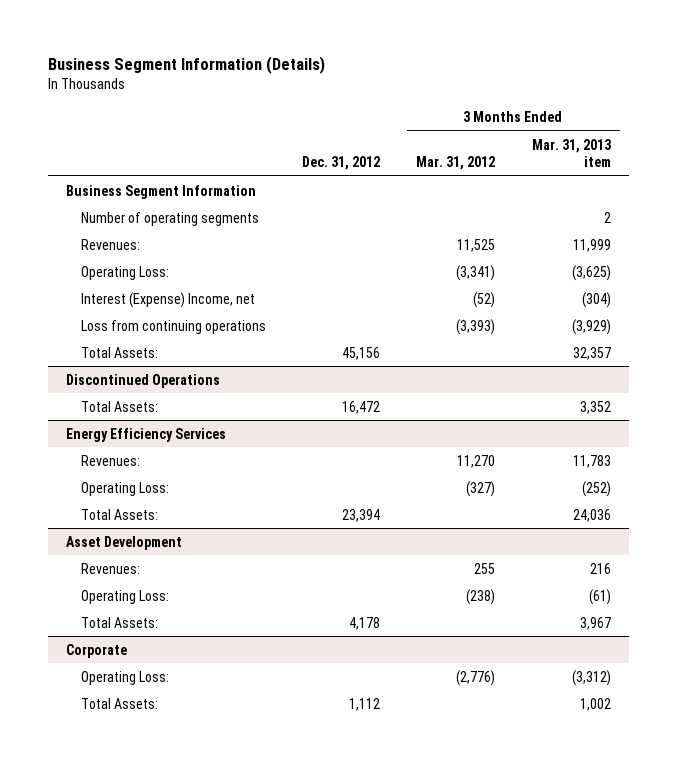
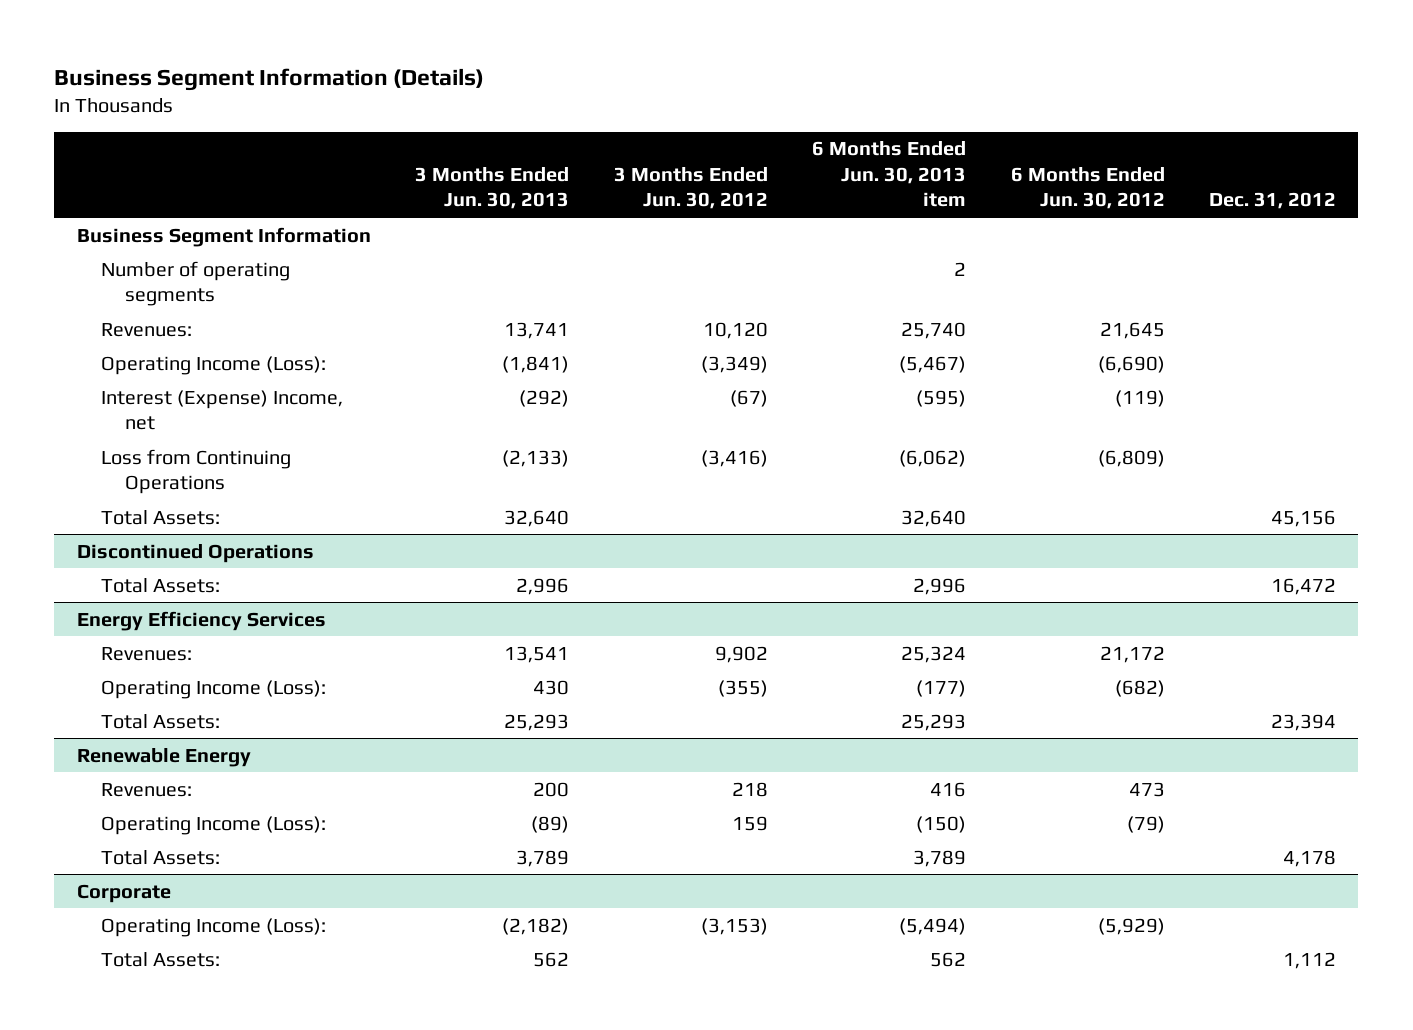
- | Dec. 31, 2012 | 3 Months Ended Mar. 31, 2012 | 3 Months Ended Mar. 31, 2013 item
+ | 3 Months Ended Jun. 30, 2013 | 3 Months Ended Jun. 30, 2012 | 6 Months Ended Jun. 30, 2013 item | 6 Months Ended Jun. 30, 2012 | Dec. 31, 2012
- Operating Loss: | | (3,341) | (3,625)
+ Operating Income (Loss): | (1,841) | (3,349) | (5,467) | (6,690) |
- Loss from continuing operations | | (3,393) | (3,929)
+ Loss from Continuing Operations | (2,133) | (3,416) | (6,062) | (6,809) |
@ Energy Efficiency Services
- Operating Loss: | | (327) | (252)
+ Operating Income (Loss): | 430 | (355) | (177) | (682) |
- Asset Development
+ Renewable Energy
- Operating Loss: | | (238) | (61)
+ Operating Income (Loss): | (89) | 159 | (150) | (79) |
@ Corporate
- Operating Loss: | | (2,776) | (3,312)
+ Operating Income (Loss): | (2,182) | (3,153) | (5,494) | (5,929) |

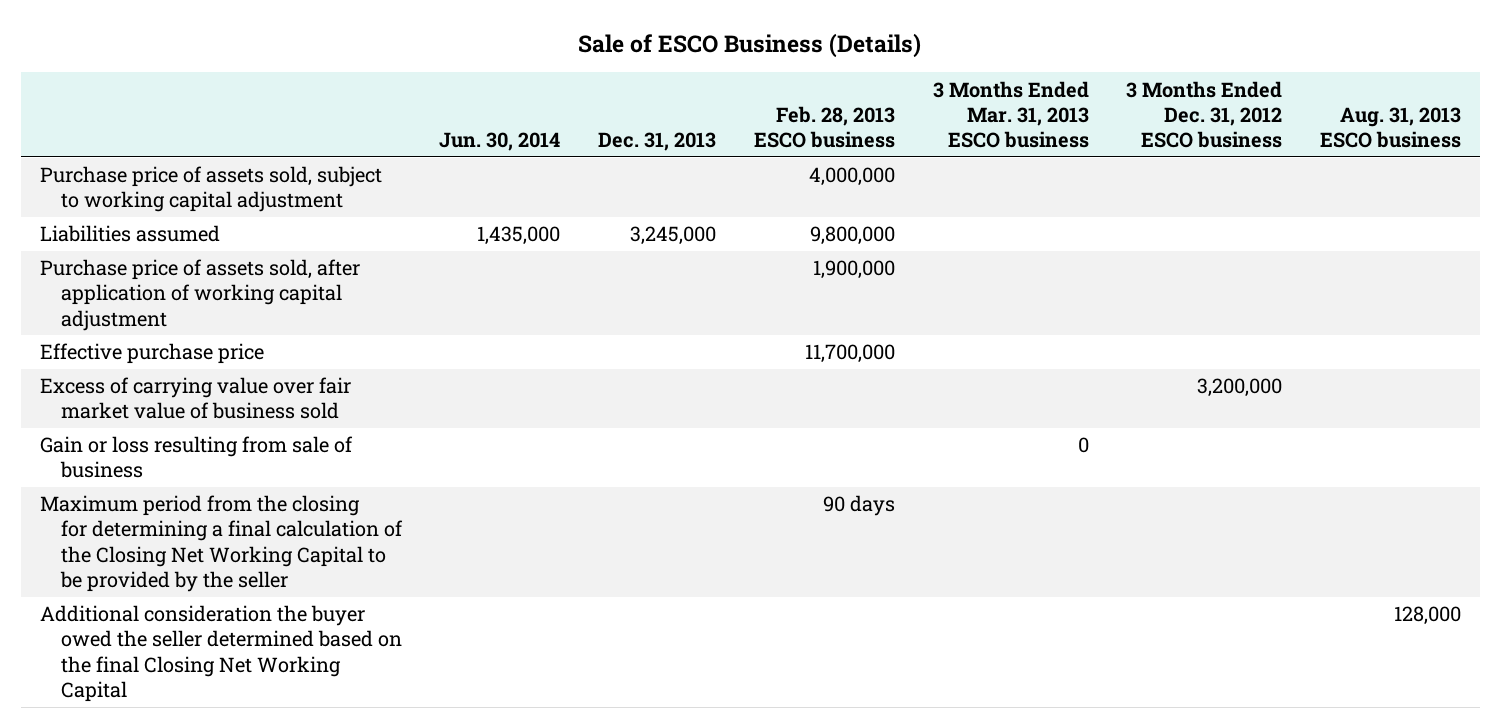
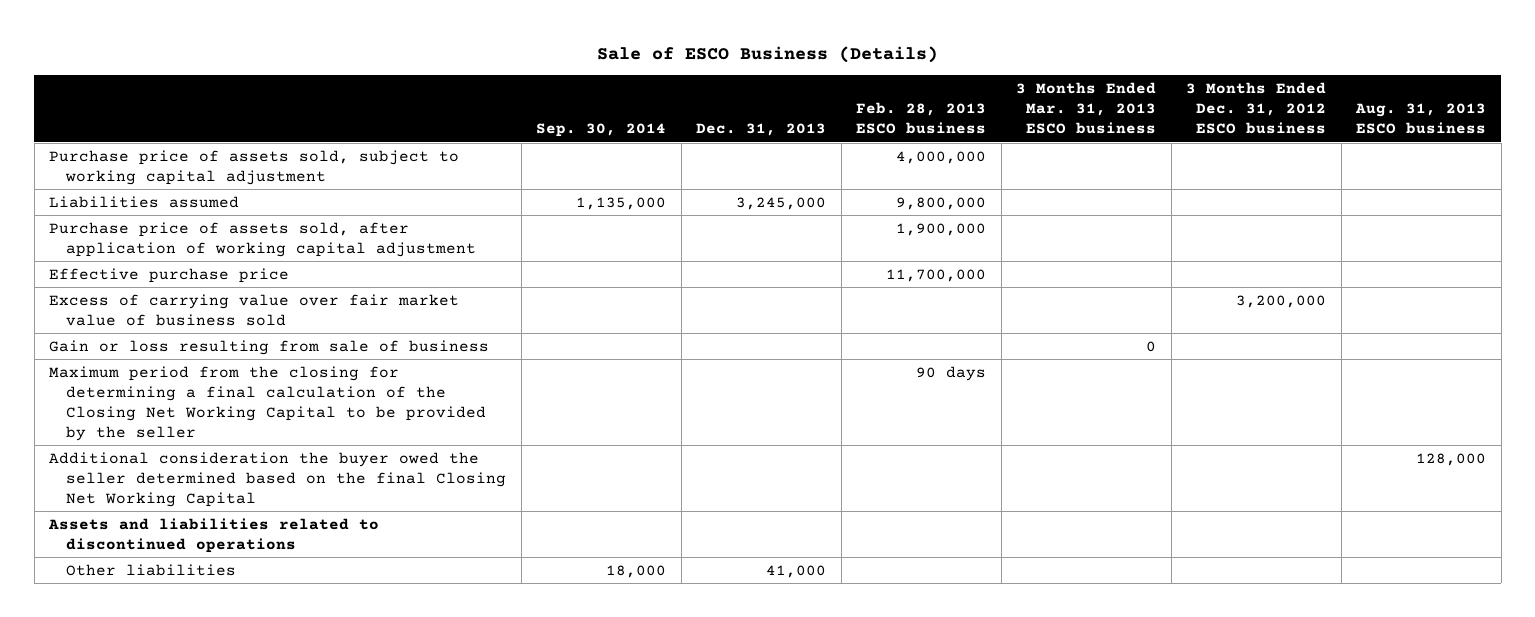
- | Jun. 30, 2014 | Dec. 31, 2013 | Feb. 28, 2013 ESCO business | 3 Months Ended Mar. 31, 2013 ESCO business | 3 Months Ended Dec. 31, 2012 ESCO business | Aug. 31, 2013 ESCO business
+ | Sep. 30, 2014 | Dec. 31, 2013 | Feb. 28, 2013 ESCO business | 3 Months Ended Mar. 31, 2013 ESCO business | 3 Months Ended Dec. 31, 2012 ESCO business | Aug. 31, 2013 ESCO business
+ Assets and liabilities related to discontinued operations
+ Other liabilities | 18,000 | 41,000 | | | |

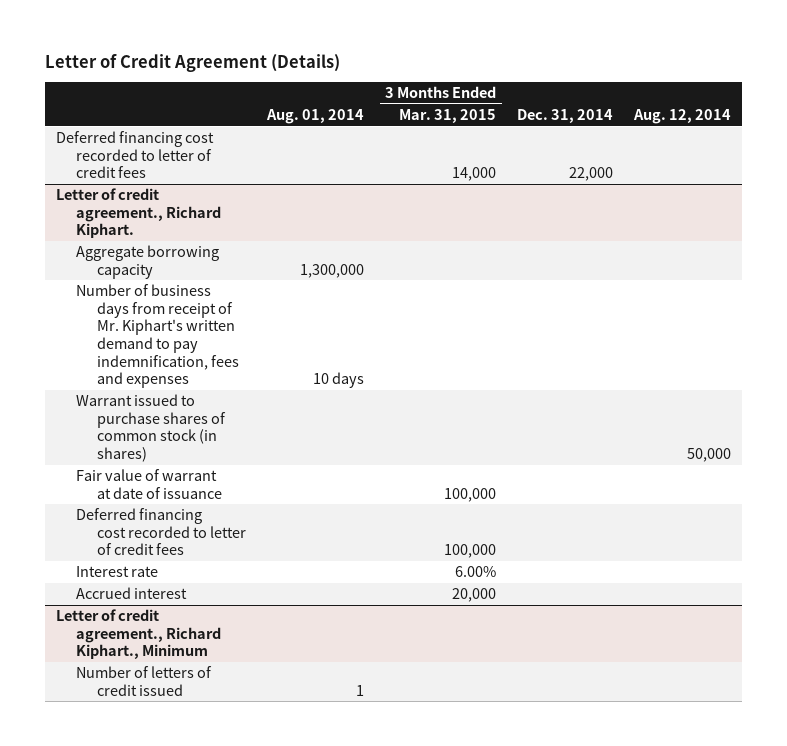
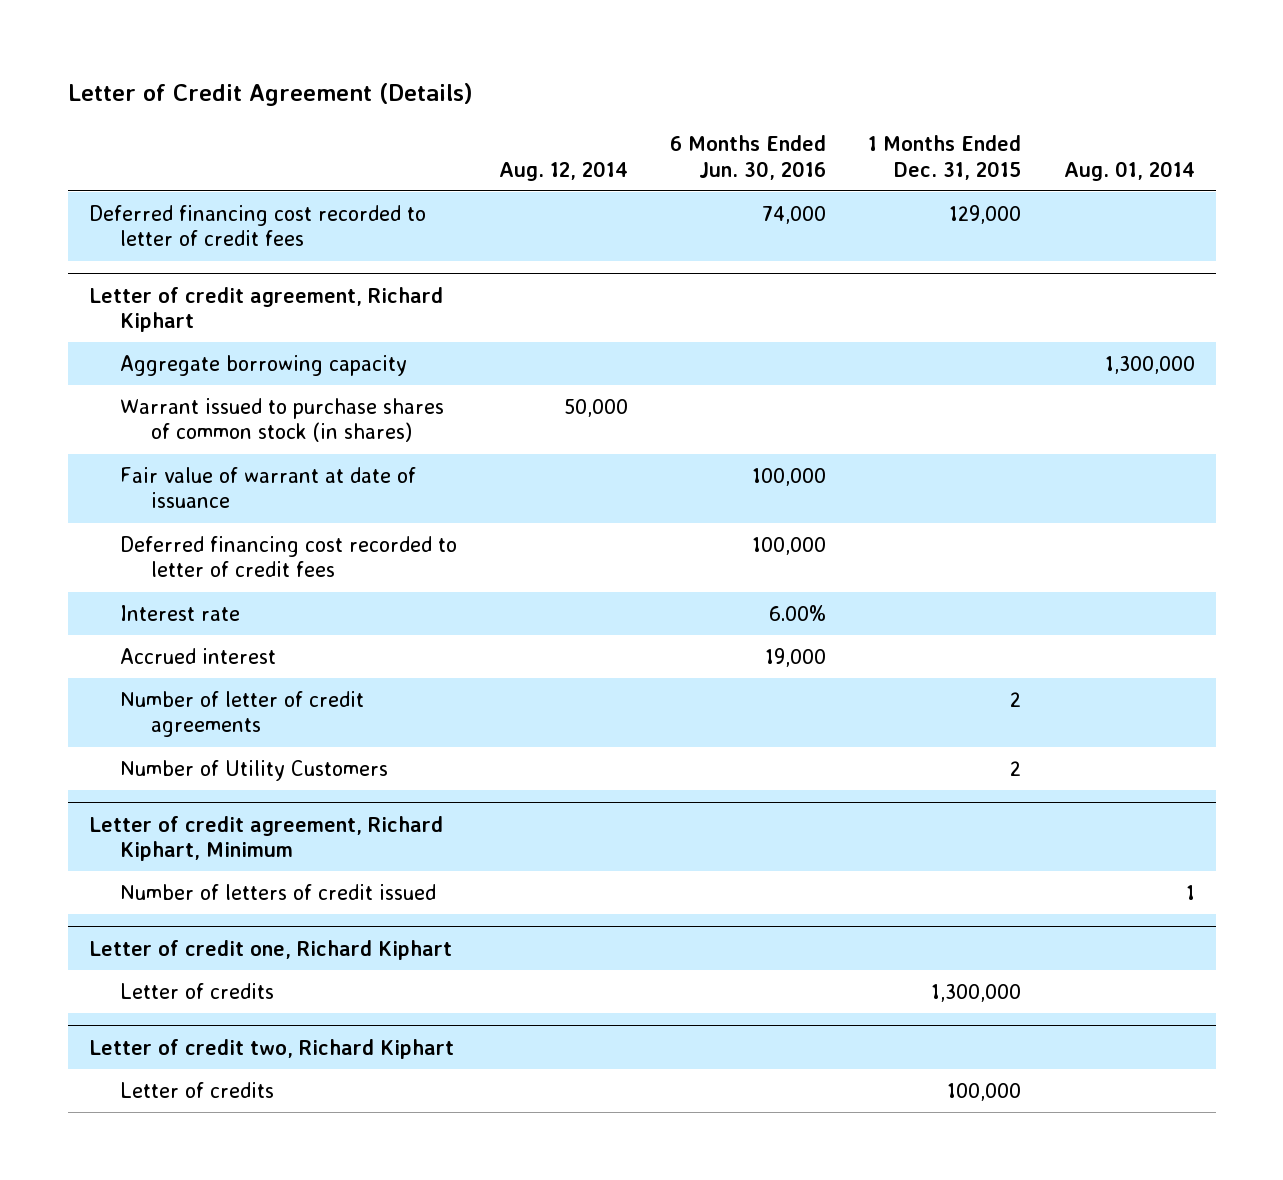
- | Aug. 01, 2014 | 3 Months Ended Mar. 31, 2015 | Dec. 31, 2014 | Aug. 12, 2014
+ | Aug. 12, 2014 | 6 Months Ended Jun. 30, 2016 | 1 Months Ended Dec. 31, 2015 | Aug. 01, 2014
- Letter of credit agreement., Richard Kiphart.
+ Letter of credit agreement, Richard Kiphart
- Number of business days from receipt of Mr. Kiphart's written demand to pay indemnification, fees and expenses | 10 days | | |
- Letter of credit agreement., Richard Kiphart., Minimum
+ Number of letter of credit agreements | | | 2 |
+ Number of Utility Customers | | | 2 |
+ Letter of credit agreement, Richard Kiphart, Minimum
+ Letter of credit one, Richard Kiphart
+ Letter of credits | | | 1,300,000 |
+ Letter of credit two, Richard Kiphart
+ Letter of credits | | | 100,000 |

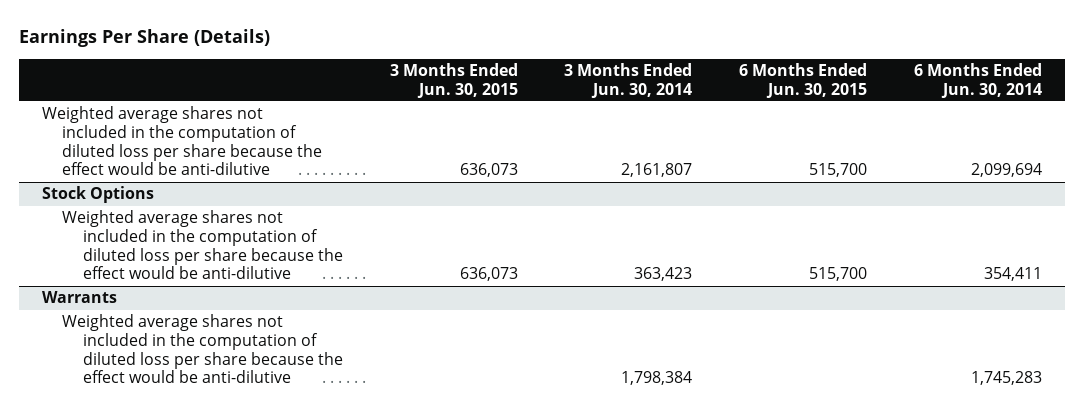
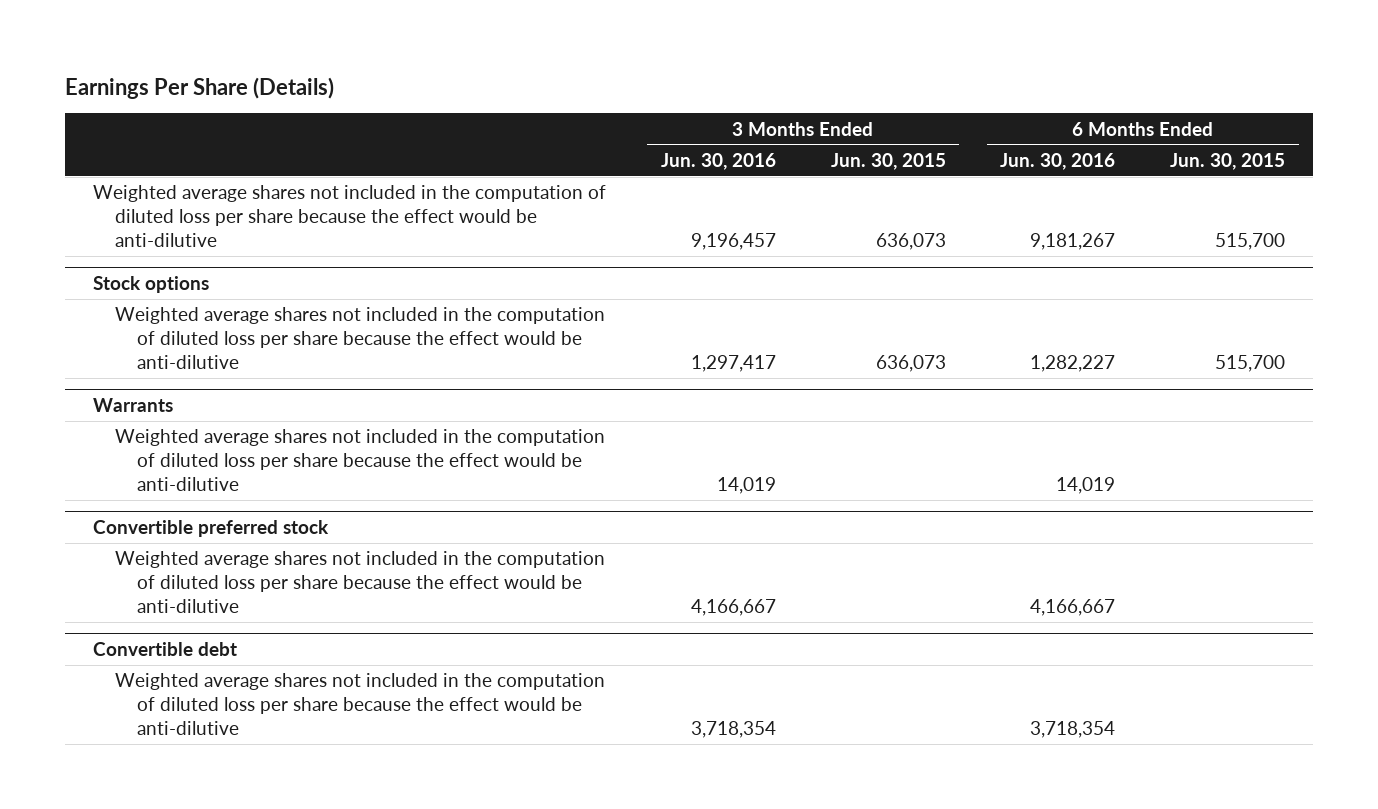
- | 3 Months Ended Jun. 30, 2015 | 3 Months Ended Jun. 30, 2014 | 6 Months Ended Jun. 30, 2015 | 6 Months Ended Jun. 30, 2014
+ | 3 Months Ended Jun. 30, 2016 | 3 Months Ended Jun. 30, 2015 | 6 Months Ended Jun. 30, 2016 | 6 Months Ended Jun. 30, 2015
- Stock Options
+ Stock options
+ Convertible preferred stock
+ Weighted average shares not included in the computation of diluted loss per share because the effect would be anti-dilutive | 4,166,667 | | 4,166,667 |
+ Convertible debt
+ Weighted average shares not included in the computation of diluted loss per share because the effect would be anti-dilutive | 3,718,354 | | 3,718,354 |

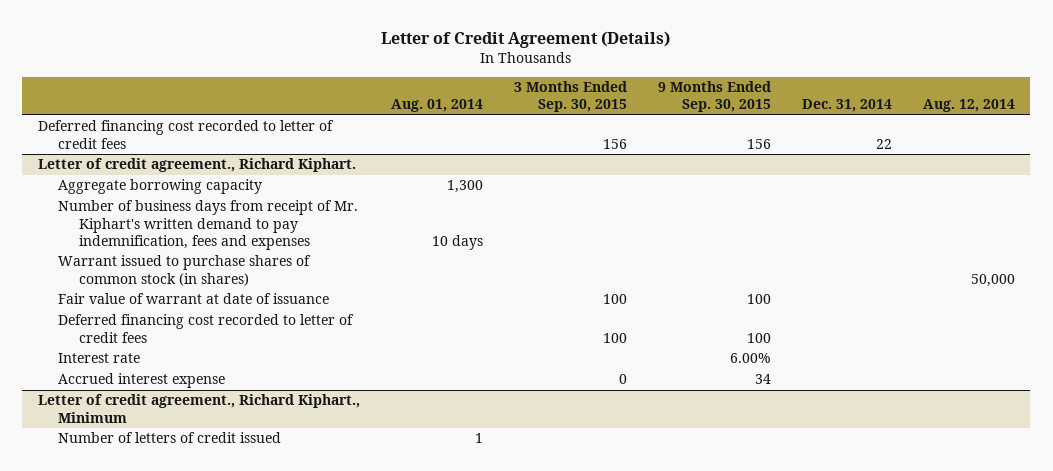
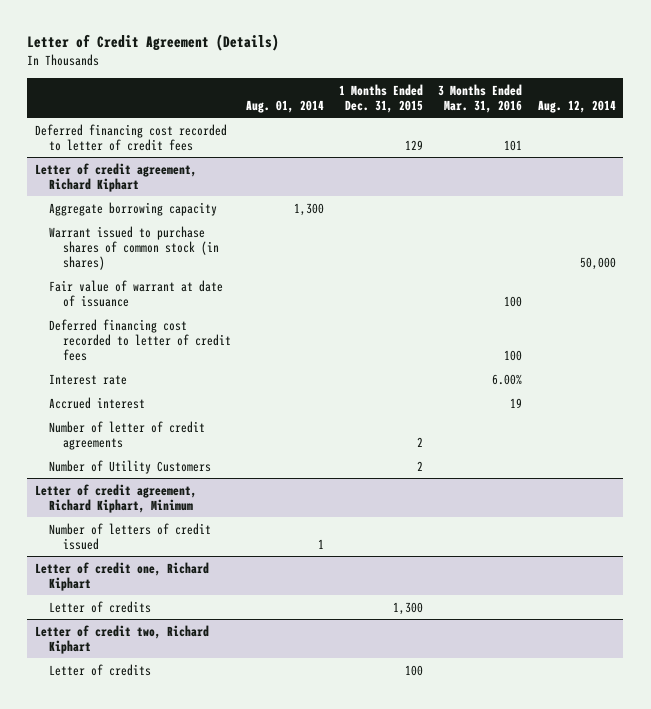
- | Aug. 01, 2014 | 3 Months Ended Sep. 30, 2015 | 9 Months Ended Sep. 30, 2015 | Dec. 31, 2014 | Aug. 12, 2014
+ | Aug. 01, 2014 | 1 Months Ended Dec. 31, 2015 | 3 Months Ended Mar. 31, 2016 | Aug. 12, 2014
- Letter of credit agreement., Richard Kiphart.
+ Letter of credit agreement, Richard Kiphart
- Number of business days from receipt of Mr. Kiphart's written demand to pay indemnification, fees and expenses | 10 days | | | |
- Accrued interest expense | | 0 | 34 | |
- Letter of credit agreement., Richard Kiphart., Minimum
+ Accrued interest | | | 19 |
+ Number of letter of credit agreements | | 2 | |
+ Number of Utility Customers | | 2 | |
+ Letter of credit agreement, Richard Kiphart, Minimum
+ Letter of credit one, Richard Kiphart
+ Letter of credits | | 1,300 | |
+ Letter of credit two, Richard Kiphart
+ Letter of credits | | 100 | |

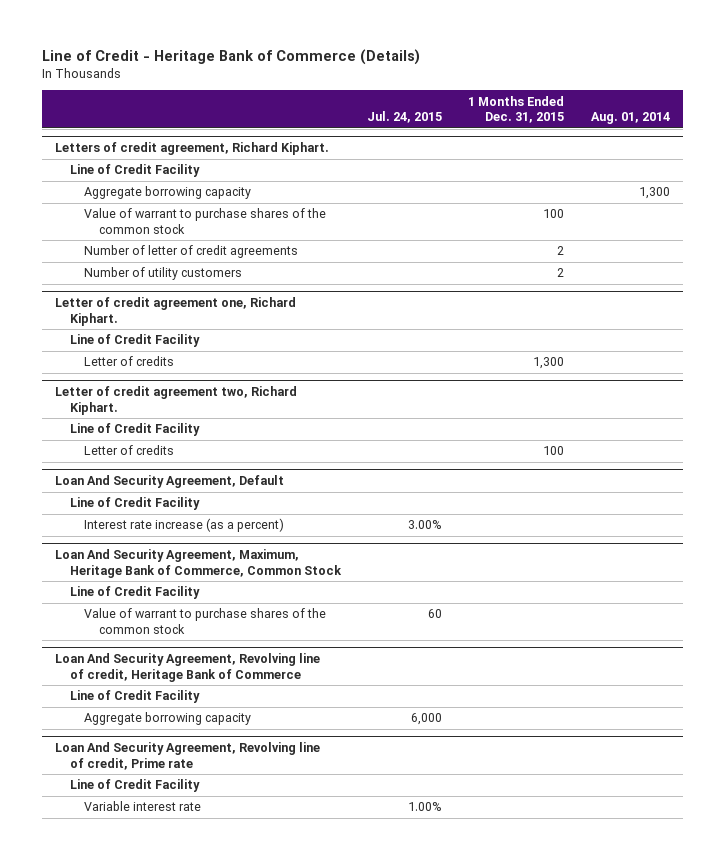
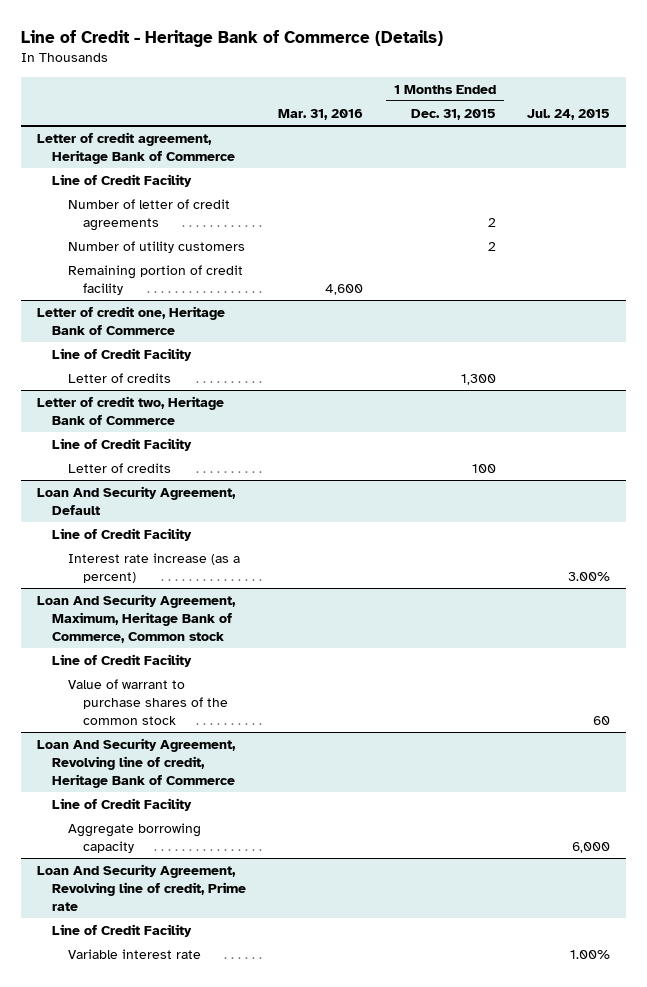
- | Jul. 24, 2015 | 1 Months Ended Dec. 31, 2015 | Aug. 01, 2014
+ | Mar. 31, 2016 | 1 Months Ended Dec. 31, 2015 | Jul. 24, 2015
- Letters of credit agreement, Richard Kiphart.
+ Letter of credit agreement, Heritage Bank of Commerce
- Aggregate borrowing capacity | | | 1,300
- Value of warrant to purchase shares of the common stock | | 100 |
- Letter of credit agreement one, Richard Kiphart.
+ Remaining portion of credit facility | 4,600 | |
+ Letter of credit one, Heritage Bank of Commerce
- Letter of credit agreement two, Richard Kiphart.
+ Letter of credit two, Heritage Bank of Commerce
- Loan And Security Agreement, Maximum, Heritage Bank of Commerce, Common Stock
+ Loan And Security Agreement, Maximum, Heritage Bank of Commerce, Common stock

